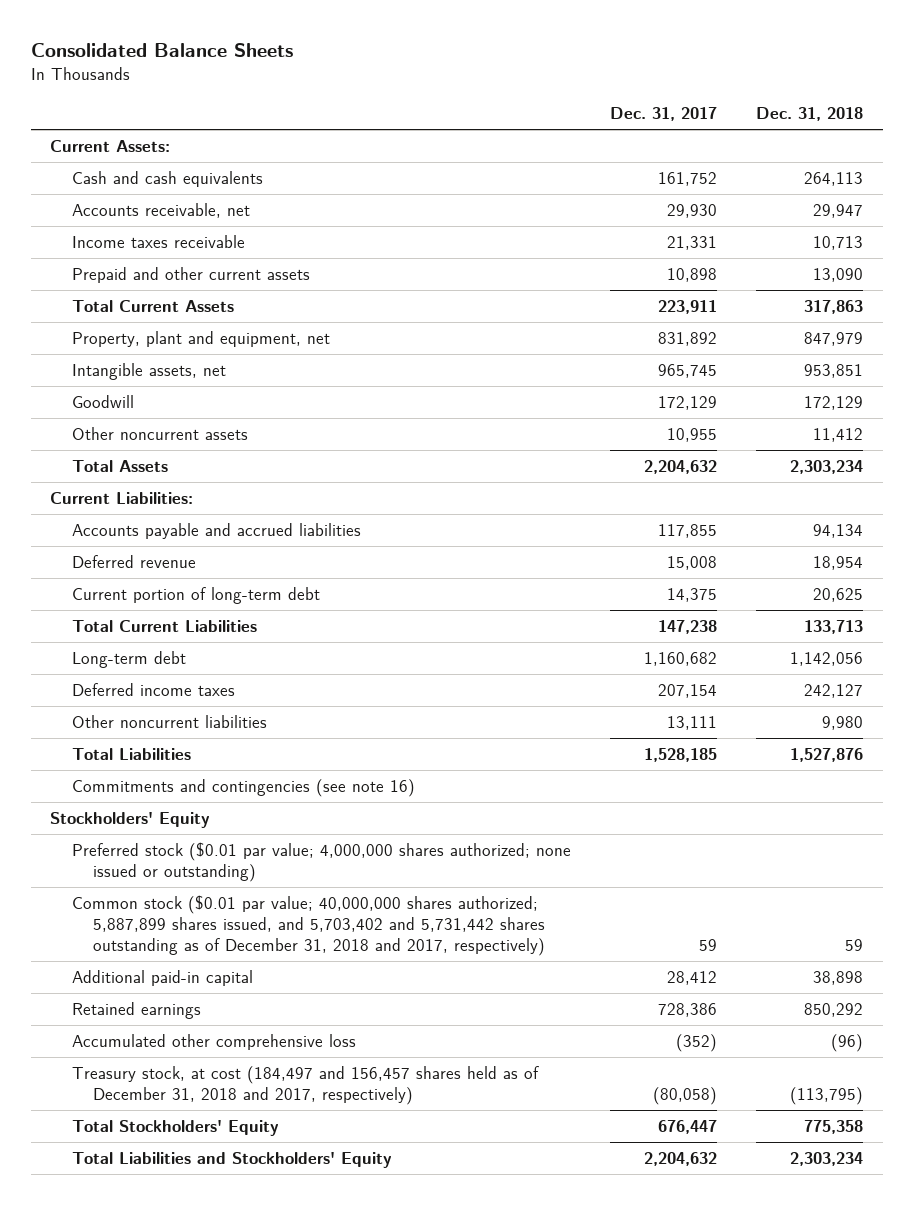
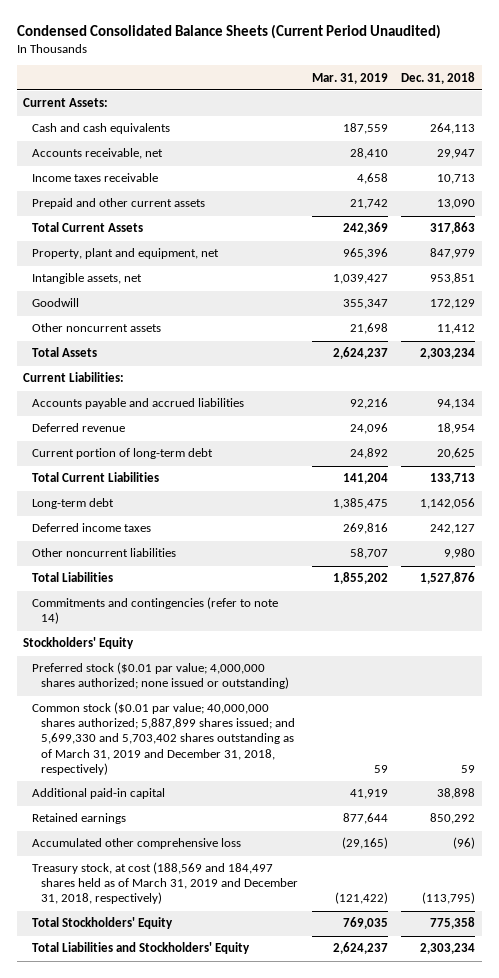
- Consolidated Balance Sheets
+ Condensed Consolidated Balance Sheets (Current Period Unaudited)
- | Dec. 31, 2017 | Dec. 31, 2018
+ | Mar. 31, 2019 | Dec. 31, 2018
- Commitments and contingencies (see note 16)
+ Commitments and contingencies (refer to note 14)
- Common stock ($0.01 par value; 40,000,000 shares authorized; 5,887,899 shares issued, and 5,703,402 and 5,731,442 shares outstanding as of December 31, 2018 and 2017, respectively) | 59 | 59
+ Common stock ($0.01 par value; 40,000,000 shares authorized; 5,887,899 shares issued; and 5,699,330 and 5,703,402 shares outstanding as of March 31, 2019 and December 31, 2018, respectively) | 59 | 59
- Treasury stock, at cost (184,497 and 156,457 shares held as of December 31, 2018 and 2017, respectively) | (80,058) | (113,795)
+ Treasury stock, at cost (188,569 and 184,497 shares held as of March 31, 2019 and December 31, 2018, respectively) | (121,422) | (113,795)

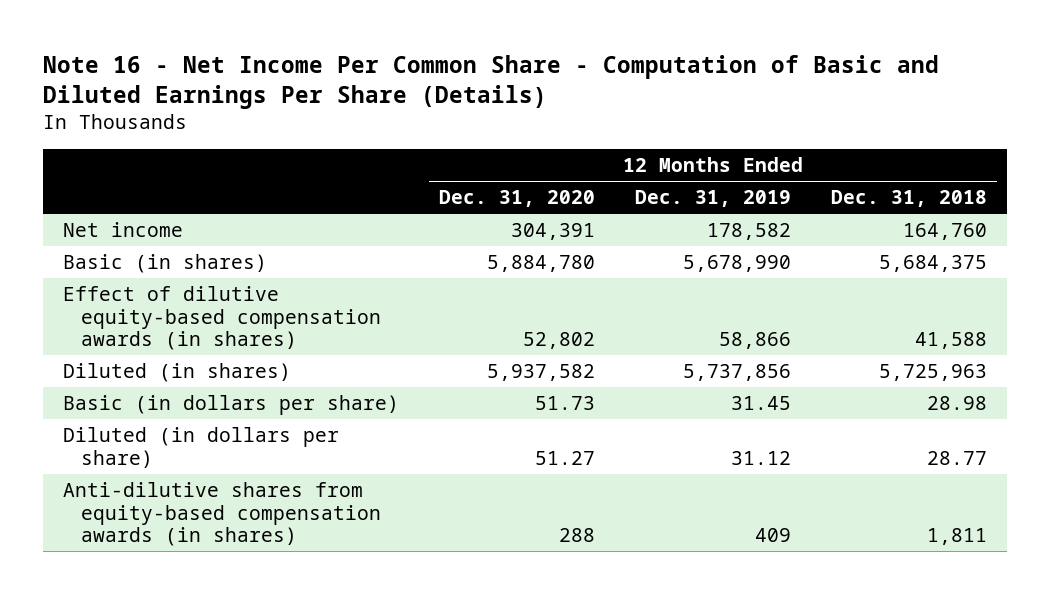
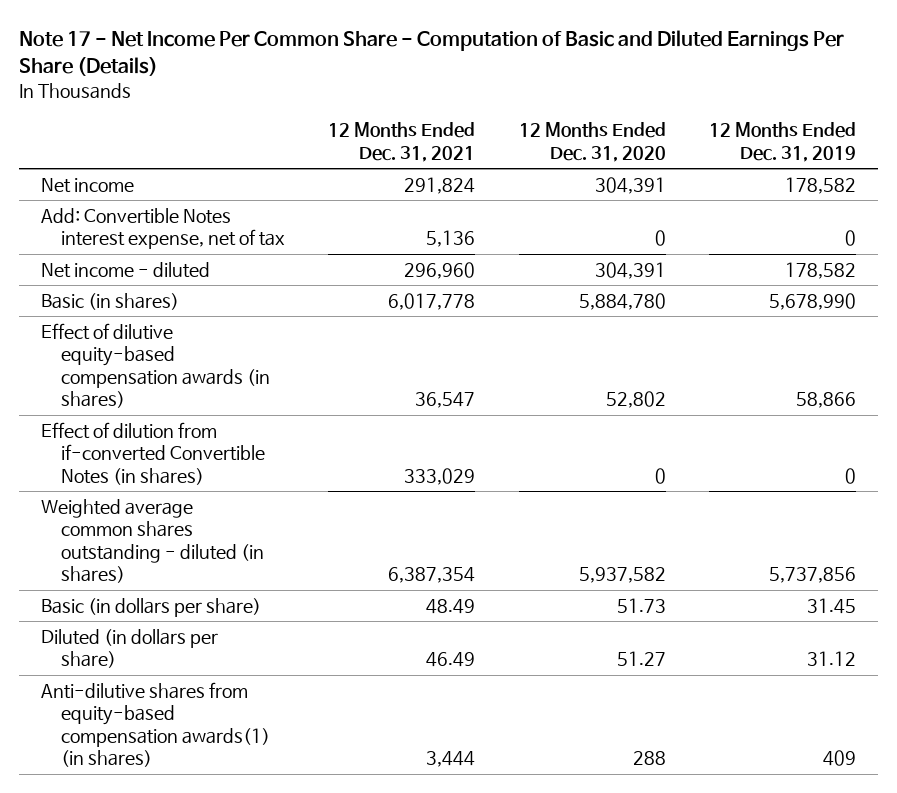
- Note 16 - Net Income Per Common Share - Computation of Basic and Diluted Earnings Per Share (Details)
+ Note 17 - Net Income Per Common Share - Computation of Basic and Diluted Earnings Per Share (Details)
- | 12 Months Ended Dec. 31, 2020 | 12 Months Ended Dec. 31, 2019 | 12 Months Ended Dec. 31, 2018
+ | 12 Months Ended Dec. 31, 2021 | 12 Months Ended Dec. 31, 2020 | 12 Months Ended Dec. 31, 2019
+ Add: Convertible Notes interest expense, net of tax | 5,136 | 0 | 0
+ Net income - diluted | 296,960 | 304,391 | 178,582
- Diluted (in shares) | 5,937,582 | 5,737,856 | 5,725,963
+ Effect of dilution from if-converted Convertible Notes (in shares) | 333,029 | 0 | 0
+ Weighted average common shares outstanding - diluted (in shares) | 6,387,354 | 5,937,582 | 5,737,856
- Anti-dilutive shares from equity-based compensation awards (in shares) | 288 | 409 | 1,811
+ Anti-dilutive shares from equity-based compensation awards(1) (in shares) | 3,444 | 288 | 409

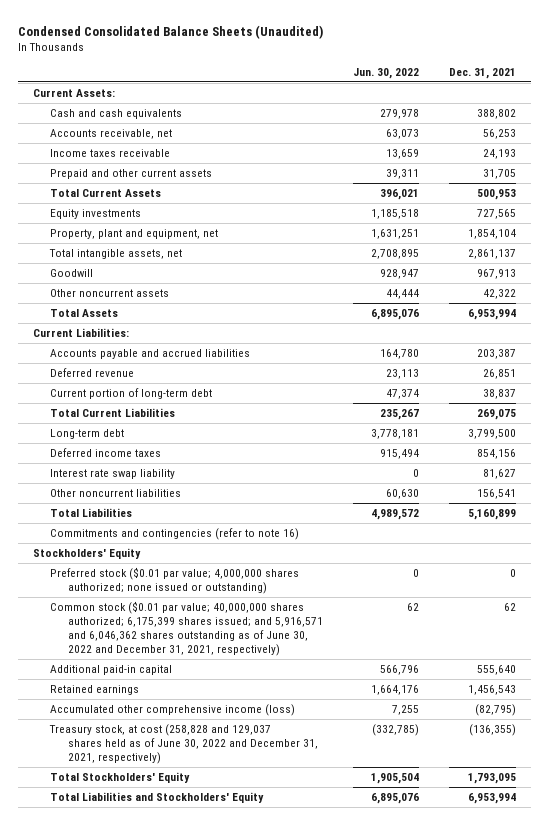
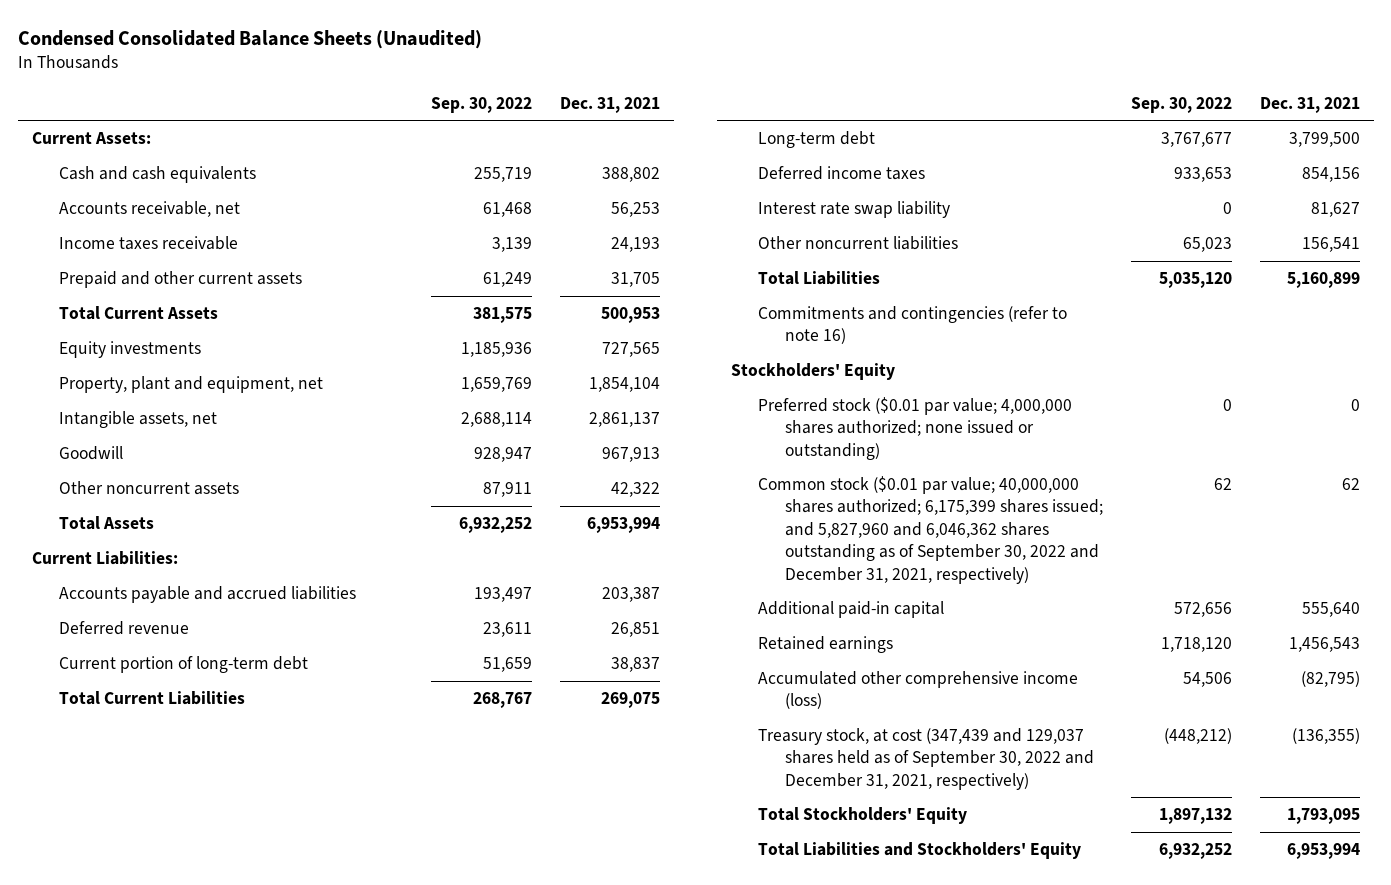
- | Jun. 30, 2022 | Dec. 31, 2021
+ | Sep. 30, 2022 | Dec. 31, 2021
- Total intangible assets, net | 2,708,895 | 2,861,137
+ Intangible assets, net | 2,688,114 | 2,861,137
- Common stock ($0.01 par value; 40,000,000 shares authorized; 6,175,399 shares issued; and 5,916,571 and 6,046,362 shares outstanding as of June 30, 2022 and December 31, 2021, respectively) | 62 | 62
+ Common stock ($0.01 par value; 40,000,000 shares authorized; 6,175,399 shares issued; and 5,827,960 and 6,046,362 shares outstanding as of September 30, 2022 and December 31, 2021, respectively) | 62 | 62
- Treasury stock, at cost (258,828 and 129,037 shares held as of June 30, 2022 and December 31, 2021, respectively) | (332,785) | (136,355)
+ Treasury stock, at cost (347,439 and 129,037 shares held as of September 30, 2022 and December 31, 2021, respectively) | (448,212) | (136,355)

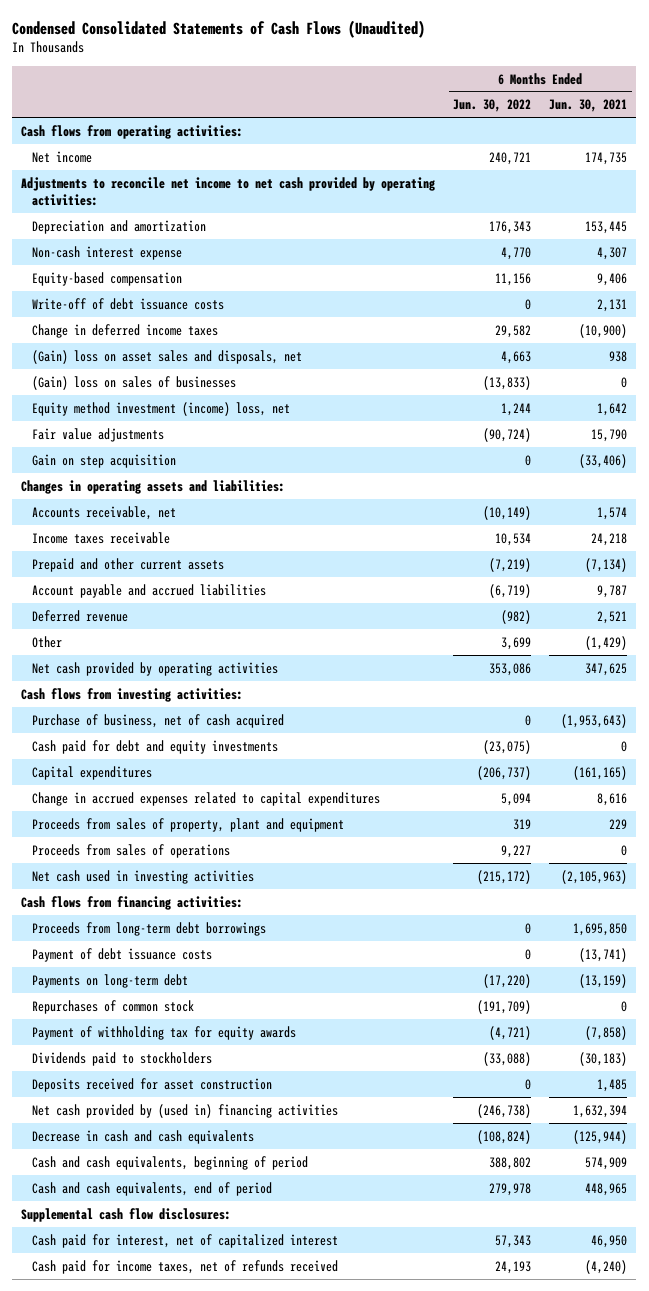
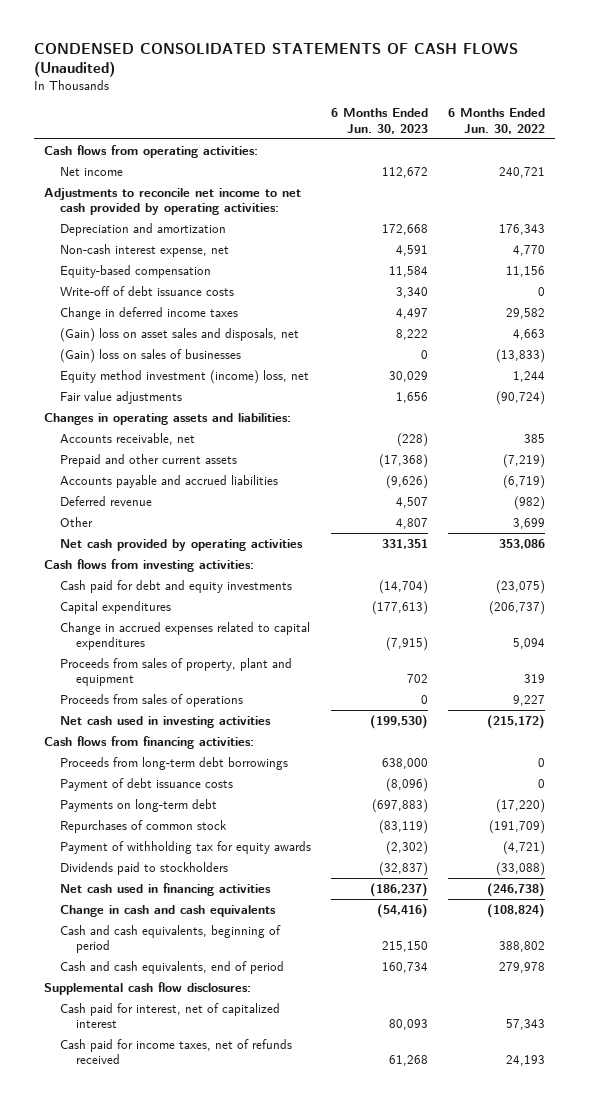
- Condensed Consolidated Statements of Cash Flows (Unaudited)
+ CONDENSED CONSOLIDATED STATEMENTS OF CASH FLOWS (Unaudited)
- | 6 Months Ended Jun. 30, 2022 | 6 Months Ended Jun. 30, 2021
+ | 6 Months Ended Jun. 30, 2023 | 6 Months Ended Jun. 30, 2022
- Non-cash interest expense | 4,770 | 4,307
+ Non-cash interest expense, net | 4,591 | 4,770
- Gain on step acquisition | 0 | (33,406)
- Accounts receivable, net | (10,149) | 1,574
- Income taxes receivable | 10,534 | 24,218
+ Accounts receivable, net | (228) | 385
- Account payable and accrued liabilities | (6,719) | 9,787
+ Accounts payable and accrued liabilities | (9,626) | (6,719)
- Purchase of business, net of cash acquired | 0 | (1,953,643)
- Deposits received for asset construction | 0 | 1,485
- Net cash provided by (used in) financing activities | (246,738) | 1,632,394
- Decrease in cash and cash equivalents | (108,824) | (125,944)
+ Net cash used in financing activities | (186,237) | (246,738)
+ Change in cash and cash equivalents | (54,416) | (108,824)

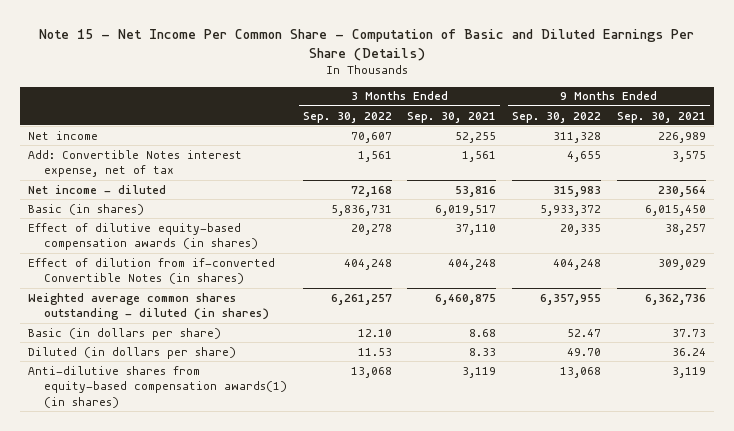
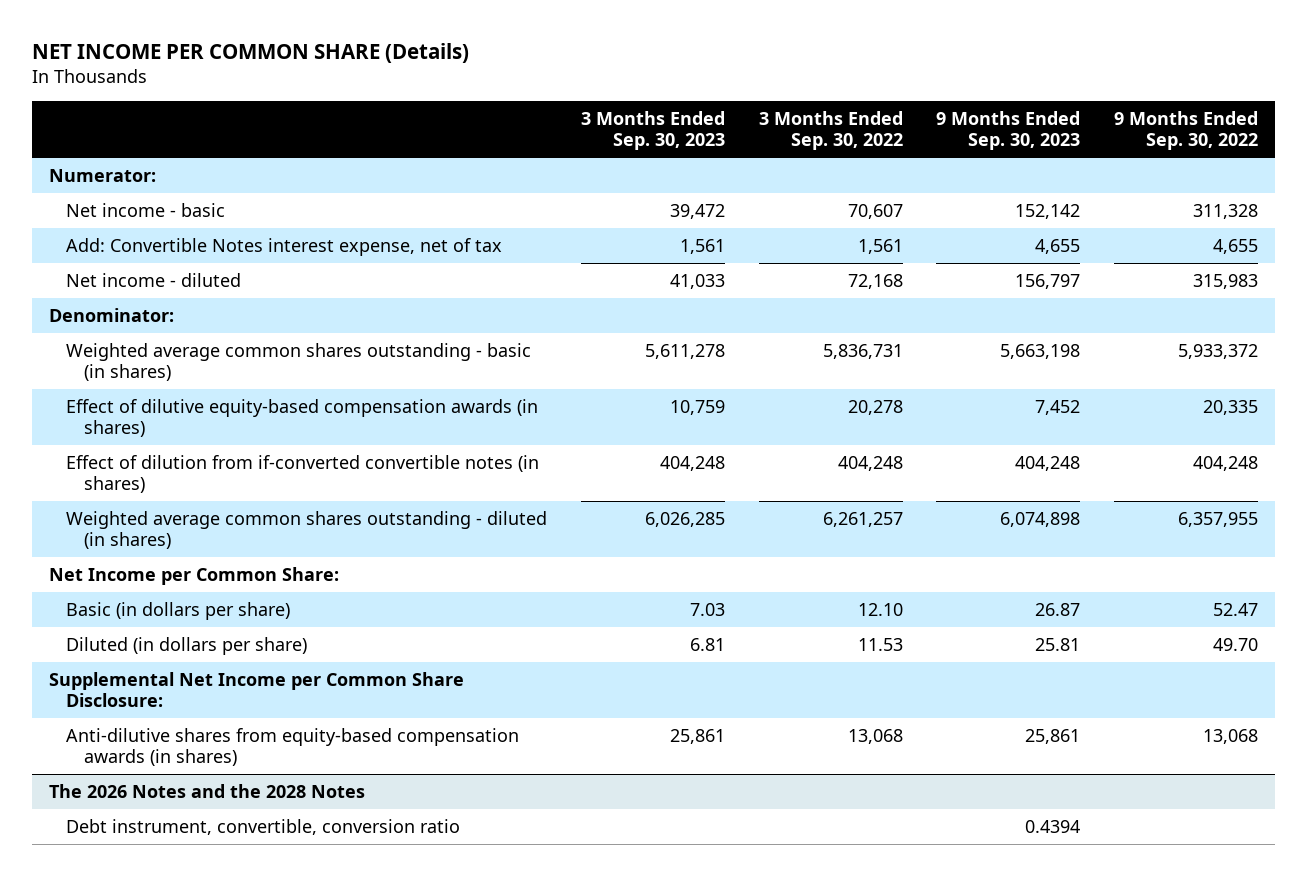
- Note 15 - Net Income Per Common Share - Computation of Basic and Diluted Earnings Per Share (Details)
+ NET INCOME PER COMMON SHARE (Details)
- | 3 Months Ended Sep. 30, 2022 | 3 Months Ended Sep. 30, 2021 | 9 Months Ended Sep. 30, 2022 | 9 Months Ended Sep. 30, 2021
+ | 3 Months Ended Sep. 30, 2023 | 3 Months Ended Sep. 30, 2022 | 9 Months Ended Sep. 30, 2023 | 9 Months Ended Sep. 30, 2022
- Net income | 70,607 | 52,255 | 311,328 | 226,989
+ Numerator:
+ Net income - basic | 39,472 | 70,607 | 152,142 | 311,328
- Basic (in shares) | 5,836,731 | 6,019,517 | 5,933,372 | 6,015,450
+ Denominator:
+ Weighted average common shares outstanding - basic (in shares) | 5,611,278 | 5,836,731 | 5,663,198 | 5,933,372
- Effect of dilution from if-converted Convertible Notes (in shares) | 404,248 | 404,248 | 404,248 | 309,029
+ Effect of dilution from if-converted convertible notes (in shares) | 404,248 | 404,248 | 404,248 | 404,248
+ Net Income per Common Share:
- Anti-dilutive shares from equity-based compensation awards(1) (in shares) | 13,068 | 3,119 | 13,068 | 3,119
+ Supplemental Net Income per Common Share Disclosure:
+ Anti-dilutive shares from equity-based compensation awards (in shares) | 25,861 | 13,068 | 25,861 | 13,068
+ The 2026 Notes and the 2028 Notes
+ Debt instrument, convertible, conversion ratio | | | 0.4394 |

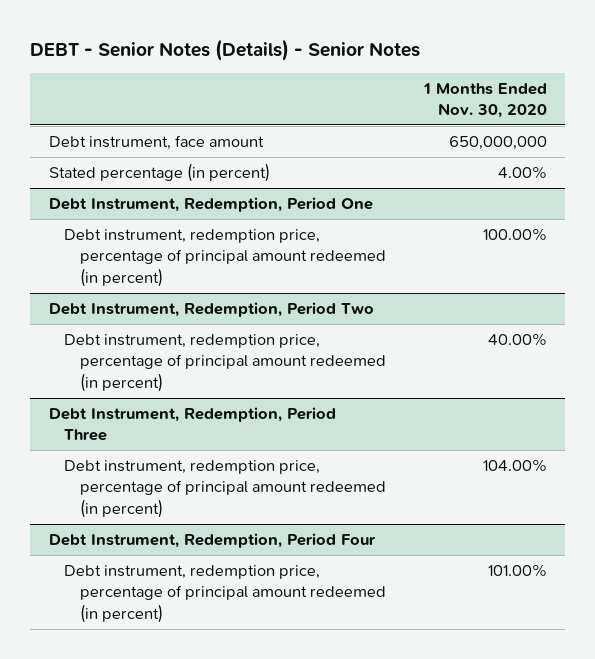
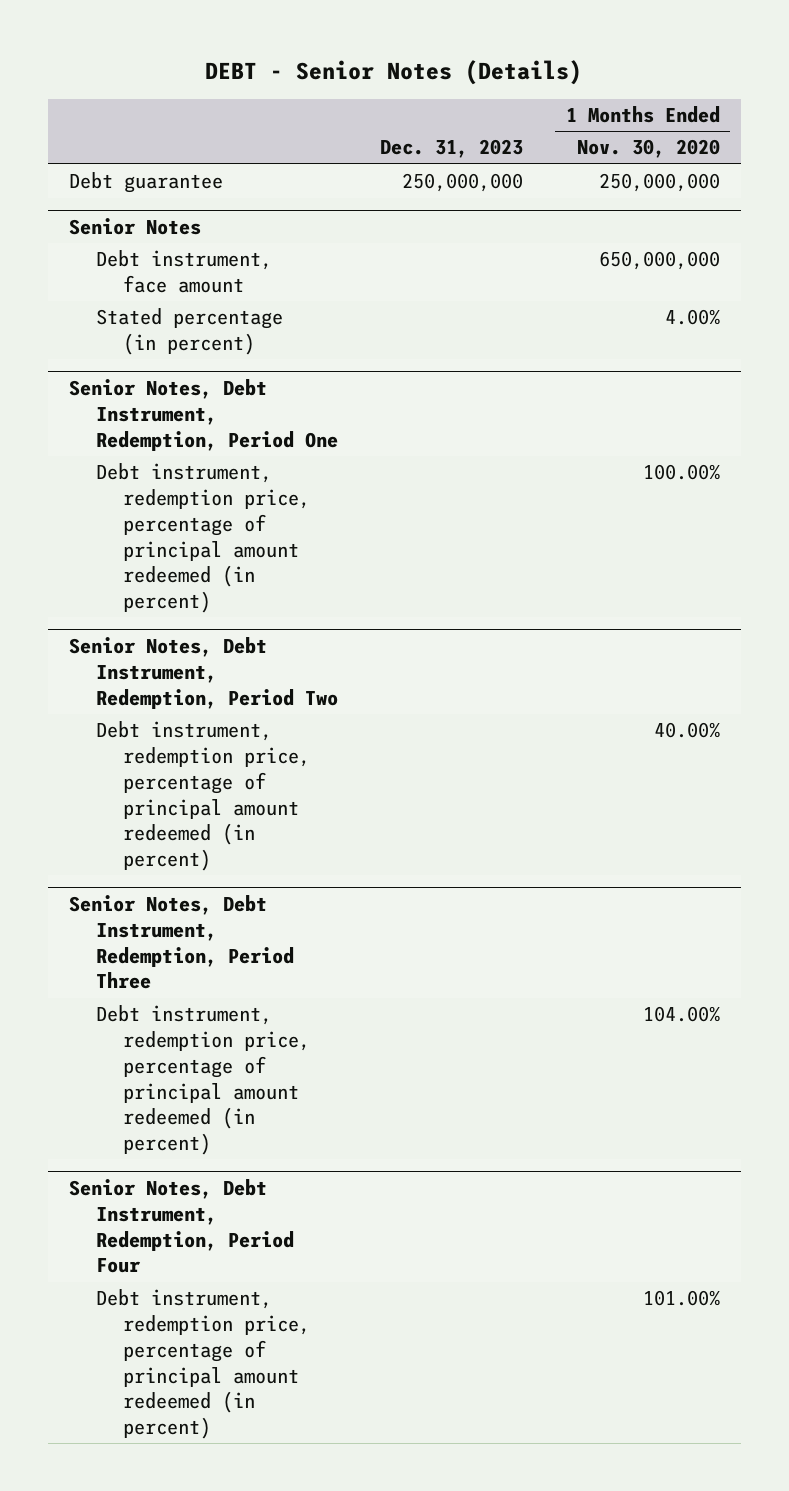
- DEBT - Senior Notes (Details) - Senior Notes
+ DEBT - Senior Notes (Details)
- | 1 Months Ended Nov. 30, 2020
+ | Dec. 31, 2023 | 1 Months Ended Nov. 30, 2020
+ Debt guarantee | 250,000,000 | 250,000,000
+ Senior Notes
- Debt Instrument, Redemption, Period One
+ Senior Notes, Debt Instrument, Redemption, Period One
- Debt Instrument, Redemption, Period Two
+ Senior Notes, Debt Instrument, Redemption, Period Two
- Debt Instrument, Redemption, Period Three
+ Senior Notes, Debt Instrument, Redemption, Period Three
- Debt Instrument, Redemption, Period Four
+ Senior Notes, Debt Instrument, Redemption, Period Four

